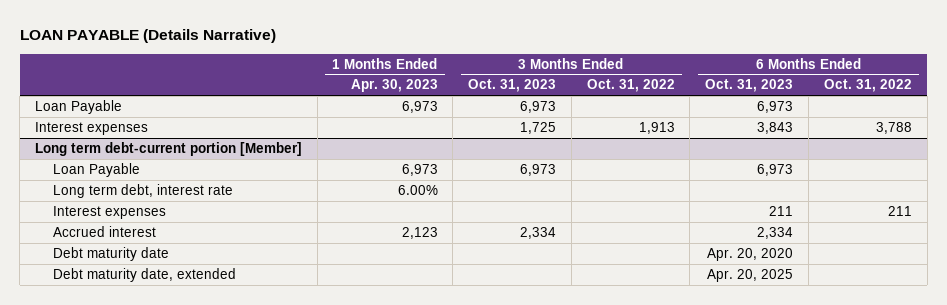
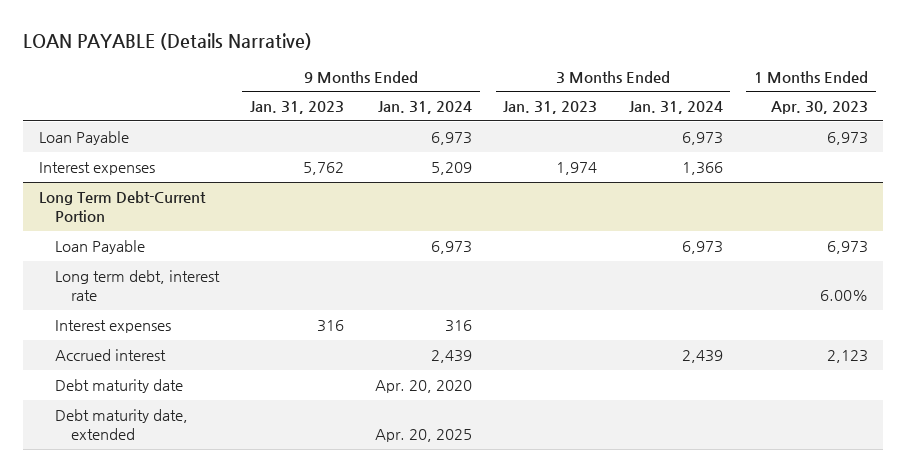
- | 1 Months Ended Apr. 30, 2023 | 3 Months Ended Oct. 31, 2023 | 3 Months Ended Oct. 31, 2022 | 6 Months Ended Oct. 31, 2023 | 6 Months Ended Oct. 31, 2022
+ | 9 Months Ended Jan. 31, 2023 | 9 Months Ended Jan. 31, 2024 | 3 Months Ended Jan. 31, 2023 | 3 Months Ended Jan. 31, 2024 | 1 Months Ended Apr. 30, 2023
- Long term debt-current portion [Member]
+ Long Term Debt-Current Portion

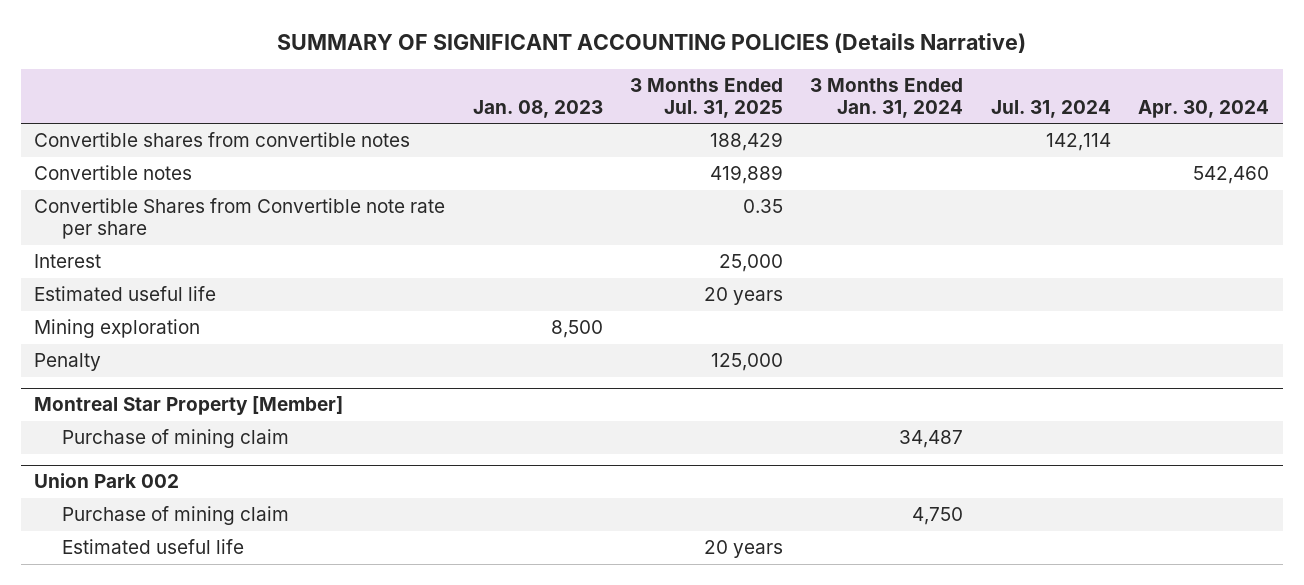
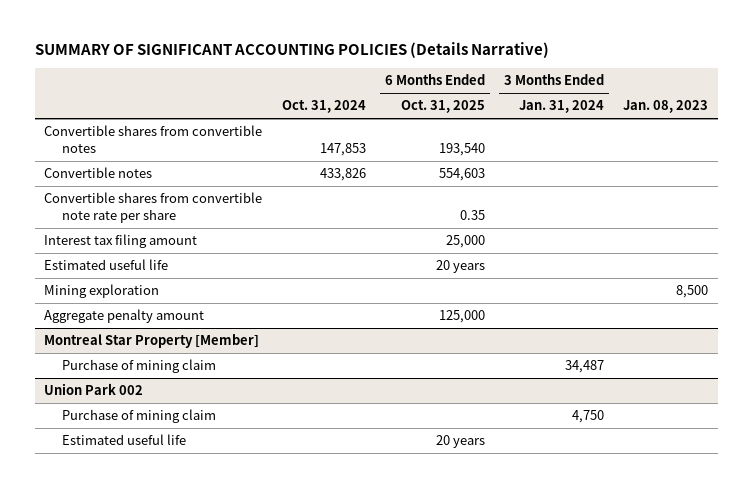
- | Jan. 08, 2023 | 3 Months Ended Jul. 31, 2025 | 3 Months Ended Jan. 31, 2024 | Jul. 31, 2024 | Apr. 30, 2024
+ | Oct. 31, 2024 | 6 Months Ended Oct. 31, 2025 | 3 Months Ended Jan. 31, 2024 | Jan. 08, 2023
- Convertible Shares from Convertible note rate per share | | 0.35 | | |
- Interest | | 25,000 | | |
+ Convertible shares from convertible note rate per share | | 0.35 | |
+ Interest tax filing amount | | 25,000 | |
- Penalty | | 125,000 | | |
+ Aggregate penalty amount | | 125,000 | |

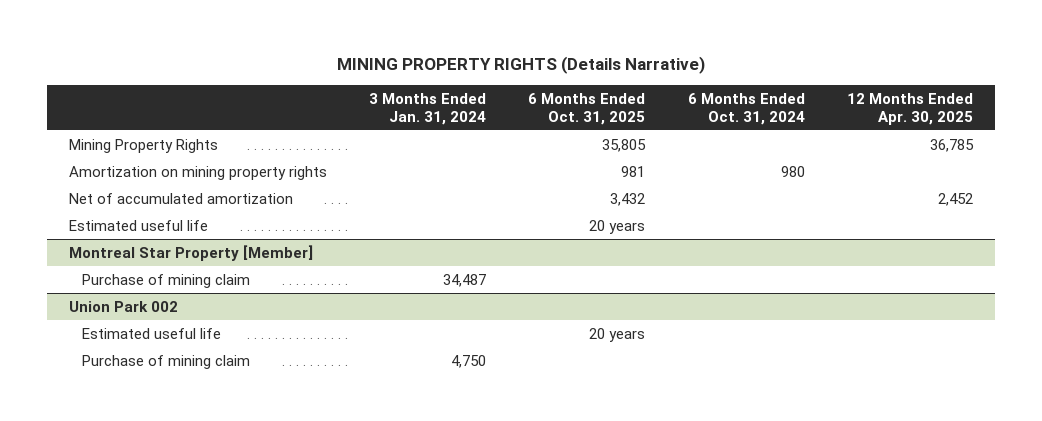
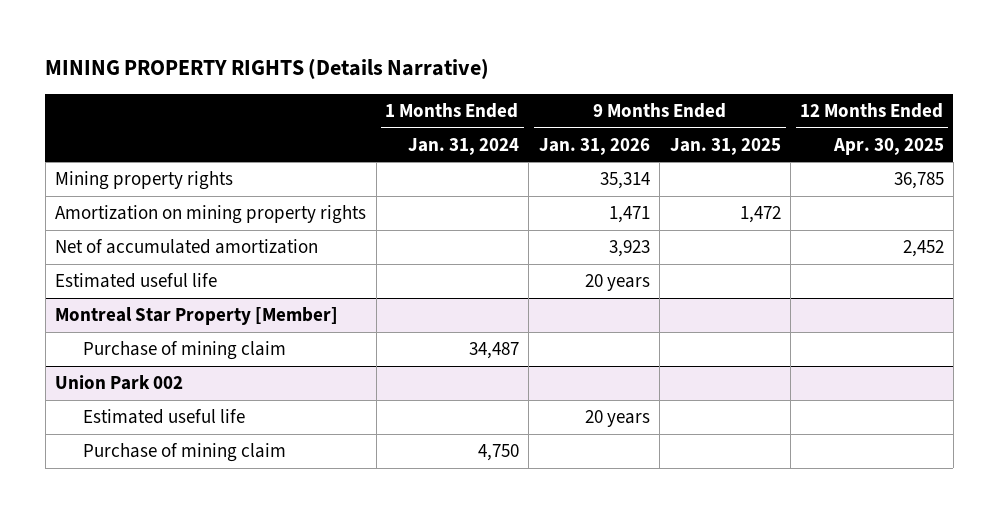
- | 3 Months Ended Jan. 31, 2024 | 6 Months Ended Oct. 31, 2025 | 6 Months Ended Oct. 31, 2024 | 12 Months Ended Apr. 30, 2025
+ | 1 Months Ended Jan. 31, 2024 | 9 Months Ended Jan. 31, 2026 | 9 Months Ended Jan. 31, 2025 | 12 Months Ended Apr. 30, 2025
- Mining Property Rights | | 35,805 | | 36,785
+ Mining property rights | | 35,314 | | 36,785

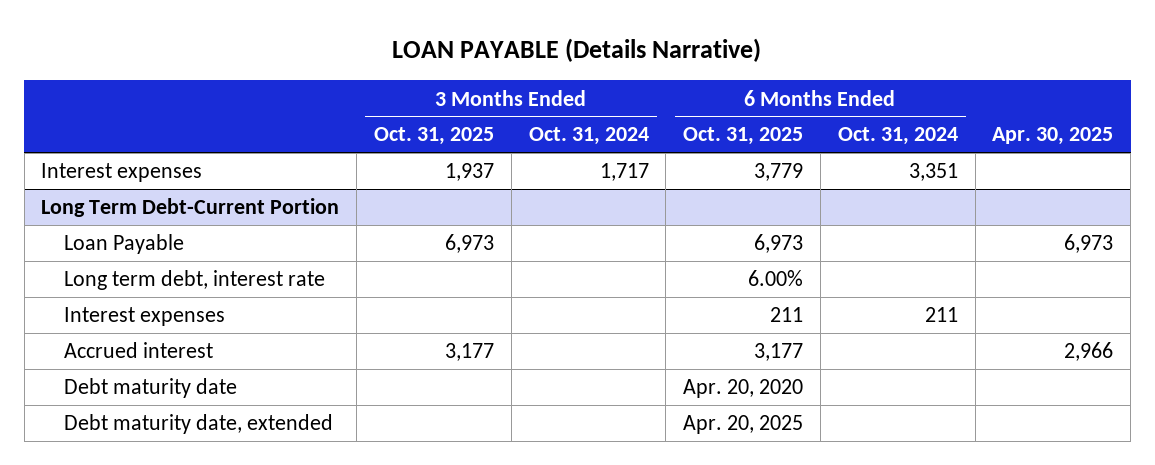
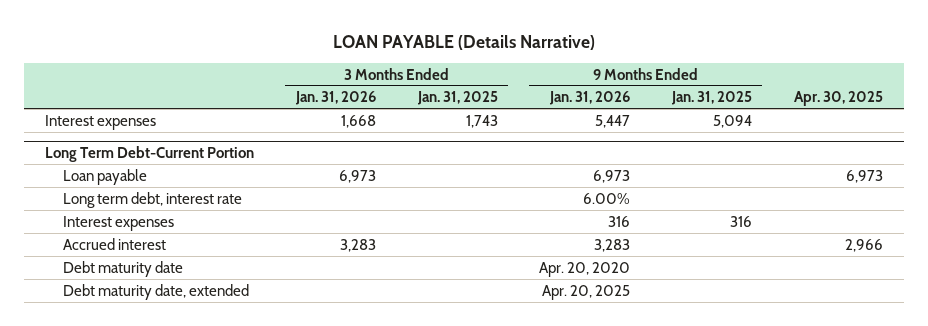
- | 3 Months Ended Oct. 31, 2025 | 3 Months Ended Oct. 31, 2024 | 6 Months Ended Oct. 31, 2025 | 6 Months Ended Oct. 31, 2024 | Apr. 30, 2025
+ | 3 Months Ended Jan. 31, 2026 | 3 Months Ended Jan. 31, 2025 | 9 Months Ended Jan. 31, 2026 | 9 Months Ended Jan. 31, 2025 | Apr. 30, 2025
@ Long Term Debt-Current Portion
- Loan Payable | 6,973 | | 6,973 | | 6,973
+ Loan payable | 6,973 | | 6,973 | | 6,973

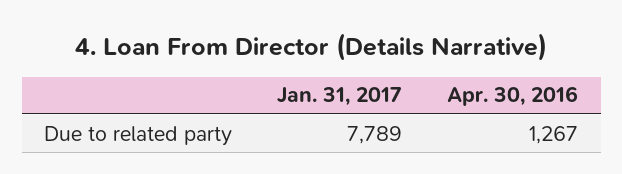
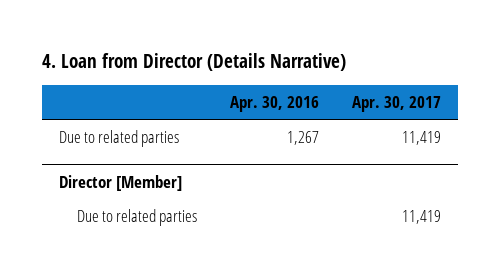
- 4. Loan From Director (Details Narrative)
+ 4. Loan from Director (Details Narrative)
- | Jan. 31, 2017 | Apr. 30, 2016
+ | Apr. 30, 2016 | Apr. 30, 2017
- Due to related party | 7,789 | 1,267
+ Due to related parties | 1,267 | 11,419
+ Director [Member]
+ Due to related parties | | 11,419

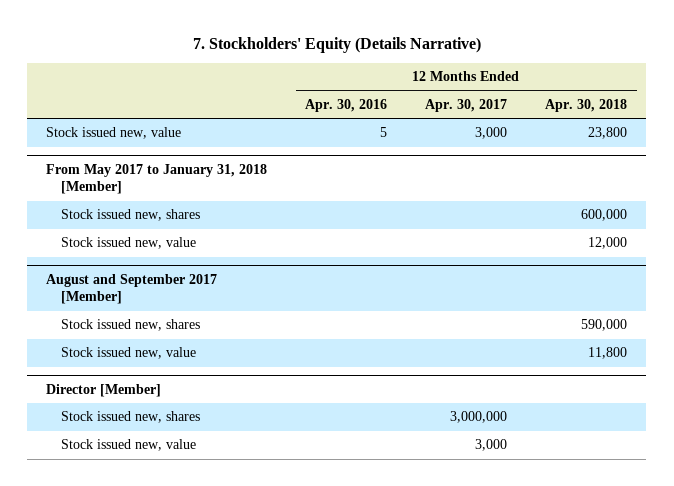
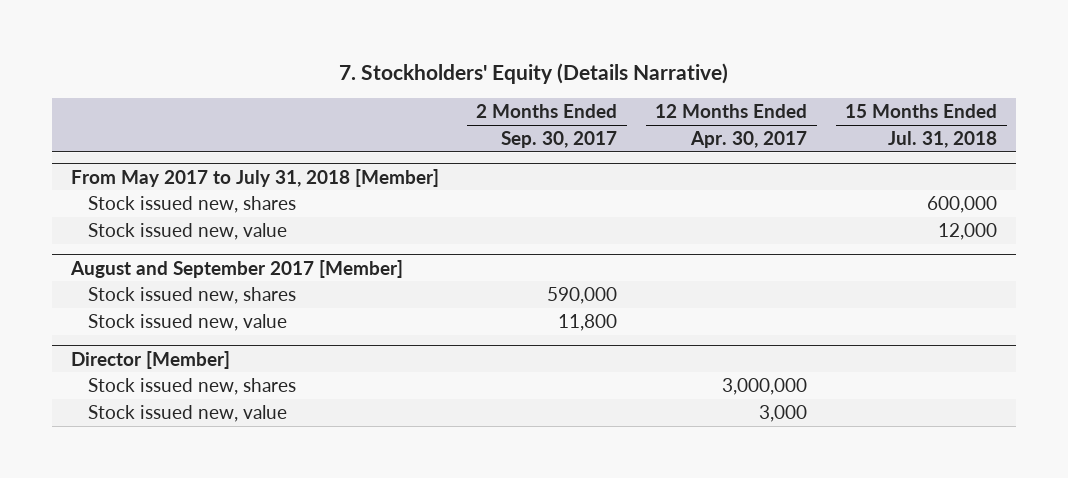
- | 12 Months Ended Apr. 30, 2016 | 12 Months Ended Apr. 30, 2017 | 12 Months Ended Apr. 30, 2018
+ | 2 Months Ended Sep. 30, 2017 | 12 Months Ended Apr. 30, 2017 | 15 Months Ended Jul. 31, 2018
- Stock issued new, value | 5 | 3,000 | 23,800
- From May 2017 to January 31, 2018 [Member]
- Stock issued new, shares | | | 600,000
- Stock issued new, value | | | 12,000
+ From May 2017 to July 31, 2018 [Member]
+ Stock issued new, shares | | | 600,000
+ Stock issued new, value | | | 12,000

